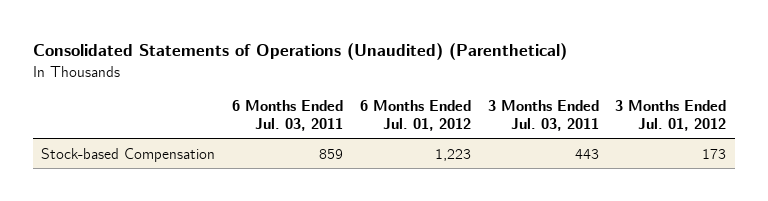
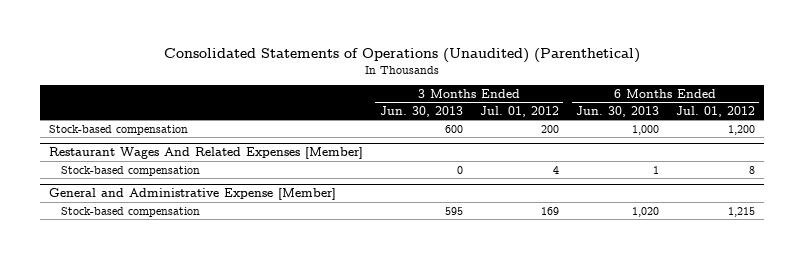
- | 6 Months Ended Jul. 03, 2011 | 6 Months Ended Jul. 01, 2012 | 3 Months Ended Jul. 03, 2011 | 3 Months Ended Jul. 01, 2012
+ | 3 Months Ended Jun. 30, 2013 | 3 Months Ended Jul. 01, 2012 | 6 Months Ended Jun. 30, 2013 | 6 Months Ended Jul. 01, 2012
- Stock-based Compensation | 859 | 1,223 | 443 | 173
+ Stock-based compensation | 600 | 200 | 1,000 | 1,200
+ Restaurant Wages And Related Expenses [Member]
+ Stock-based compensation | 0 | 4 | 1 | 8
+ General and Administrative Expense [Member]
+ Stock-based compensation | 595 | 169 | 1,020 | 1,215

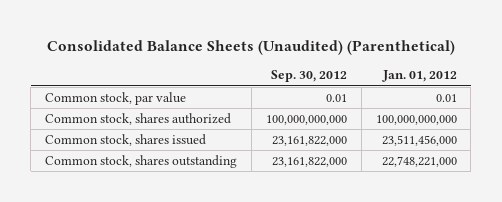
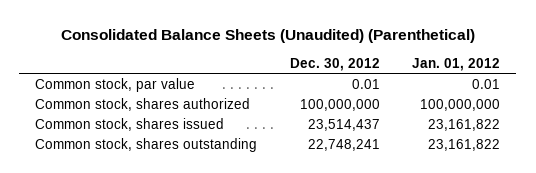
- | Sep. 30, 2012 | Jan. 01, 2012
+ | Dec. 30, 2012 | Jan. 01, 2012
- Common stock, shares authorized | 100,000,000,000 | 100,000,000,000
- Common stock, shares issued | 23,161,822,000 | 23,511,456,000
- Common stock, shares outstanding | 23,161,822,000 | 22,748,221,000
+ Common stock, shares authorized | 100,000,000 | 100,000,000
+ Common stock, shares issued | 23,514,437 | 23,161,822
+ Common stock, shares outstanding | 22,748,241 | 23,161,822

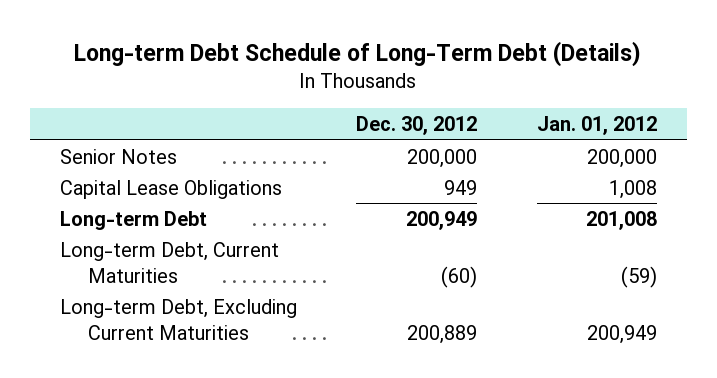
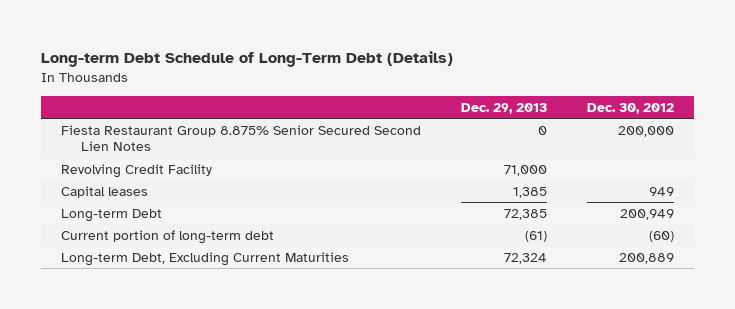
- | Dec. 30, 2012 | Jan. 01, 2012
+ | Dec. 29, 2013 | Dec. 30, 2012
- Senior Notes | 200,000 | 200,000
- Capital Lease Obligations | 949 | 1,008
+ Fiesta Restaurant Group 8.875% Senior Secured Second Lien Notes | 0 | 200,000
+ Revolving Credit Facility | 71,000 |
+ Capital leases | 1,385 | 949
- Long-term Debt, Current Maturities | (60) | (59)
+ Current portion of long-term debt | (61) | (60)

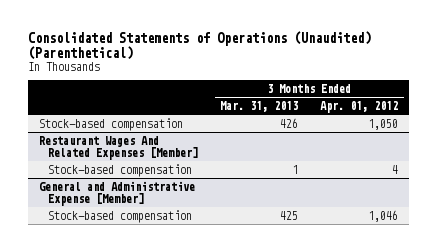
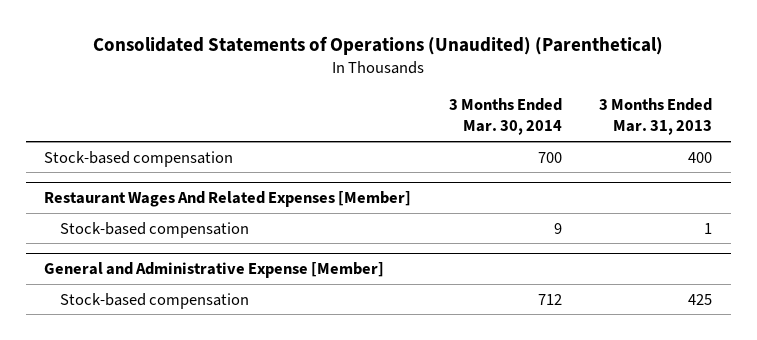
- | 3 Months Ended Mar. 31, 2013 | 3 Months Ended Apr. 01, 2012
+ | 3 Months Ended Mar. 30, 2014 | 3 Months Ended Mar. 31, 2013
- Stock-based compensation | 426 | 1,050
+ Stock-based compensation | 700 | 400

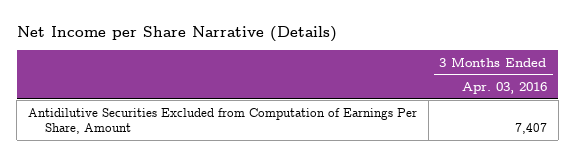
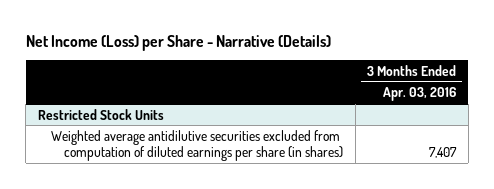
- Net Income per Share Narrative (Details)
+ Net Income (Loss) per Share - Narrative (Details)
- Antidilutive Securities Excluded from Computation of Earnings Per Share, Amount | 7,407
+ Restricted Stock Units
+ Weighted average antidilutive securities excluded from computation of diluted earnings per share (in shares) | 7,407

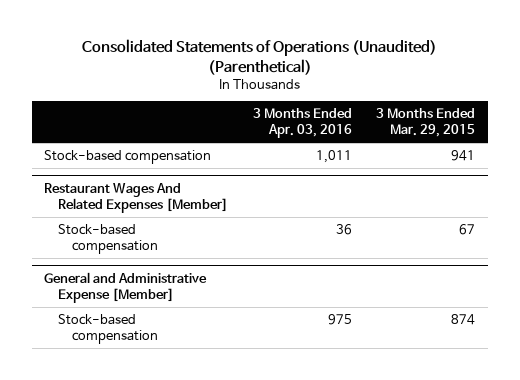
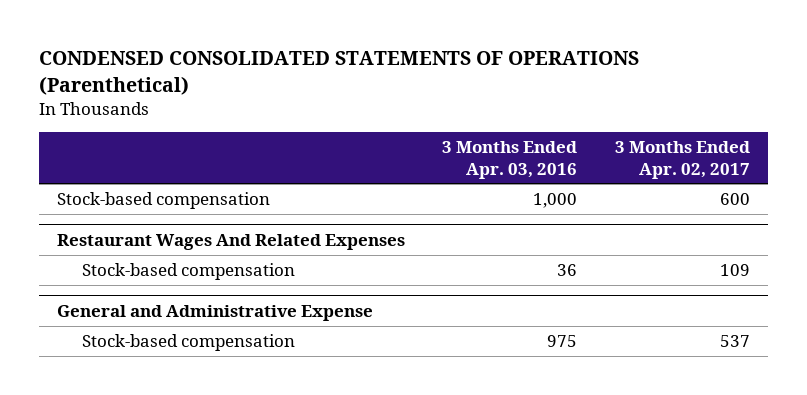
- Consolidated Statements of Operations (Unaudited) (Parenthetical)
+ CONDENSED CONSOLIDATED STATEMENTS OF OPERATIONS (Parenthetical)
- | 3 Months Ended Apr. 03, 2016 | 3 Months Ended Mar. 29, 2015
+ | 3 Months Ended Apr. 03, 2016 | 3 Months Ended Apr. 02, 2017
- Stock-based compensation | 1,011 | 941
- Restaurant Wages And Related Expenses [Member]
+ Stock-based compensation | 1,000 | 600
+ Restaurant Wages And Related Expenses
- General and Administrative Expense [Member]
+ General and Administrative Expense

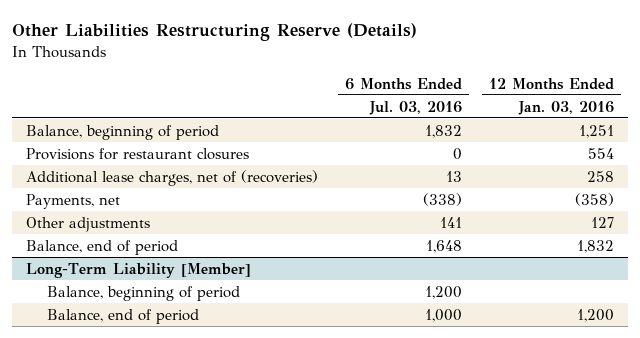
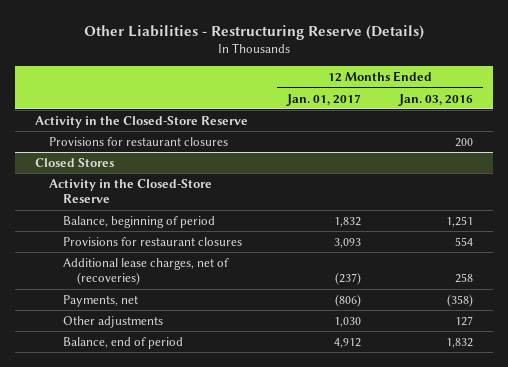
- Other Liabilities Restructuring Reserve (Details)
+ Other Liabilities - Restructuring Reserve (Details)
- | 6 Months Ended Jul. 03, 2016 | 12 Months Ended Jan. 03, 2016
+ | 12 Months Ended Jan. 01, 2017 | 12 Months Ended Jan. 03, 2016
+ Activity in the Closed-Store Reserve
+ Provisions for restaurant closures | | 200
+ Closed Stores
+ Activity in the Closed-Store Reserve
- Long-Term Liability [Member]
- Balance, beginning of period | 1,200 |
- Balance, end of period | 1,000 | 1,200

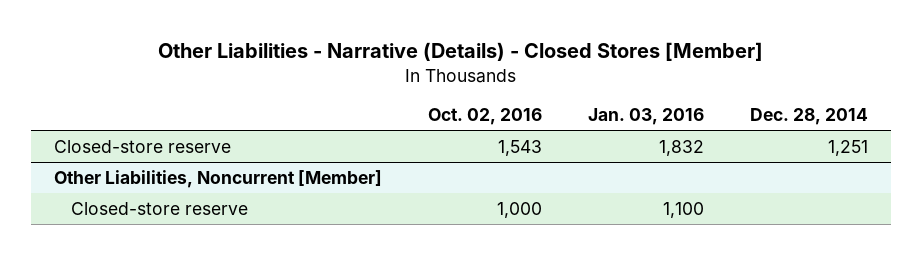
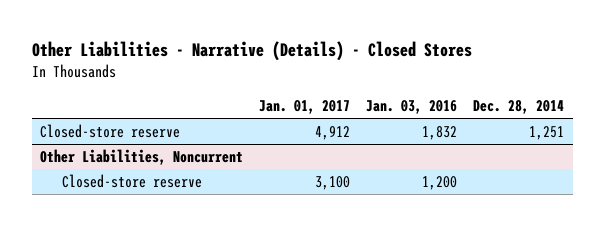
- Other Liabilities - Narrative (Details) - Closed Stores [Member]
+ Other Liabilities - Narrative (Details) - Closed Stores
- | Oct. 02, 2016 | Jan. 03, 2016 | Dec. 28, 2014
+ | Jan. 01, 2017 | Jan. 03, 2016 | Dec. 28, 2014
- Other Liabilities, Noncurrent [Member]
- Closed-store reserve | 1,000 | 1,100 |
+ Other Liabilities, Noncurrent
+ Closed-store reserve | 3,100 | 1,200 |

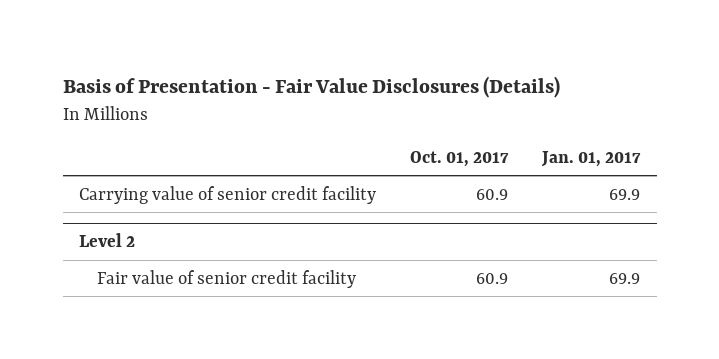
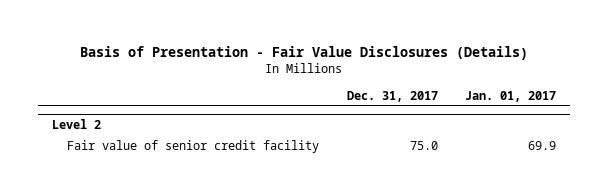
- | Oct. 01, 2017 | Jan. 01, 2017
+ | Dec. 31, 2017 | Jan. 01, 2017
- Carrying value of senior credit facility | 60.9 | 69.9

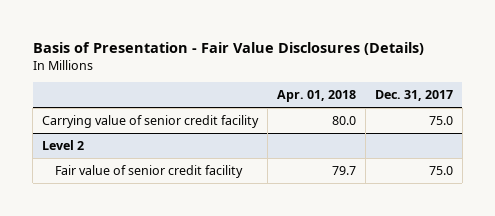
- | Dec. 31, 2017 | Jan. 01, 2017
+ | Apr. 01, 2018 | Dec. 31, 2017
+ Carrying value of senior credit facility | 80.0 | 75.0

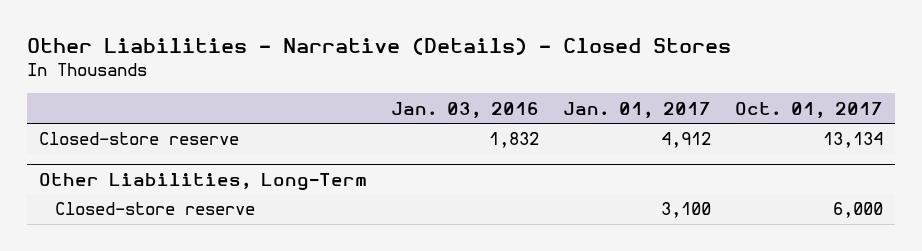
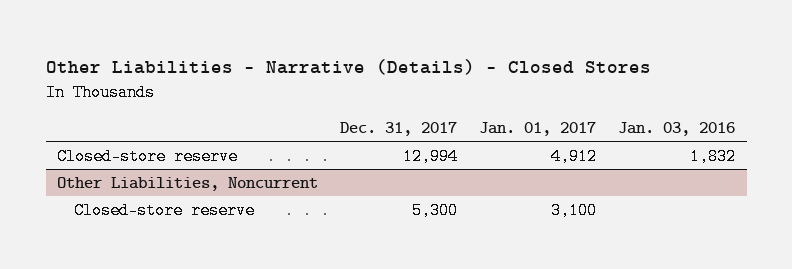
- | Jan. 03, 2016 | Jan. 01, 2017 | Oct. 01, 2017
+ | Dec. 31, 2017 | Jan. 01, 2017 | Jan. 03, 2016
- Other Liabilities, Long-Term
+ Other Liabilities, Noncurrent

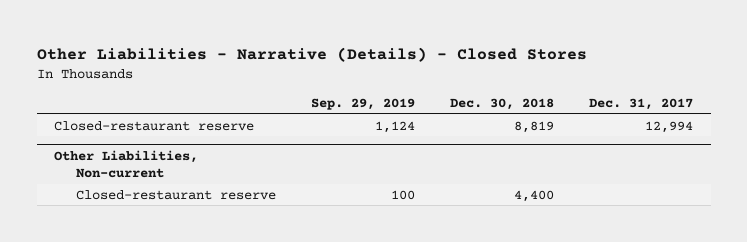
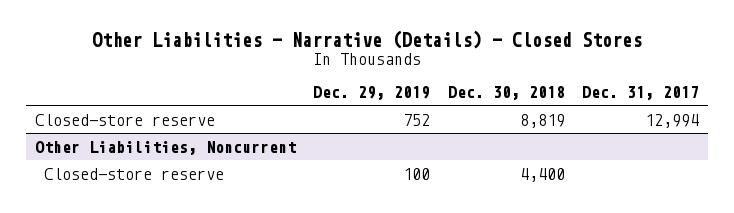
- | Sep. 29, 2019 | Dec. 30, 2018 | Dec. 31, 2017
+ | Dec. 29, 2019 | Dec. 30, 2018 | Dec. 31, 2017
- Closed-restaurant reserve | 1,124 | 8,819 | 12,994
- Other Liabilities, Non-current
- Closed-restaurant reserve | 100 | 4,400 |
+ Closed-store reserve | 752 | 8,819 | 12,994
+ Other Liabilities, Noncurrent
+ Closed-store reserve | 100 | 4,400 |

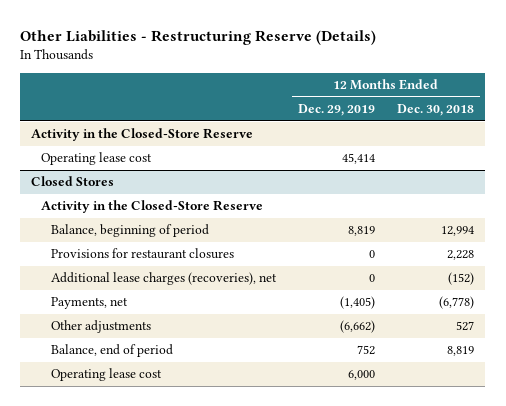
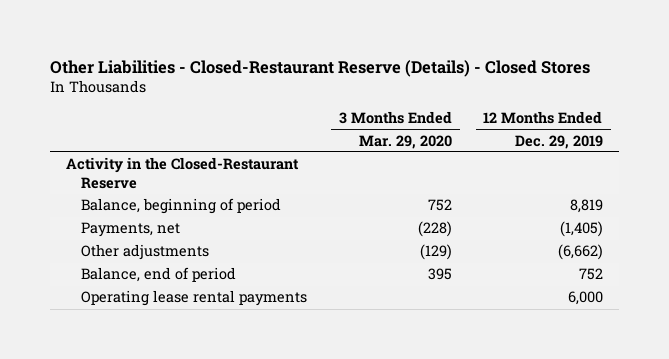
- Other Liabilities - Restructuring Reserve (Details)
+ Other Liabilities - Closed-Restaurant Reserve (Details) - Closed Stores
- | 12 Months Ended Dec. 29, 2019 | 12 Months Ended Dec. 30, 2018
+ | 3 Months Ended Mar. 29, 2020 | 12 Months Ended Dec. 29, 2019
- Activity in the Closed-Store Reserve
- Operating lease cost | 45,414 |
- Closed Stores
- Activity in the Closed-Store Reserve
+ Activity in the Closed-Restaurant Reserve
- Provisions for restaurant closures | 0 | 2,228
- Additional lease charges (recoveries), net | 0 | (152)
- Operating lease cost | 6,000 |
+ Operating lease rental payments | | 6,000

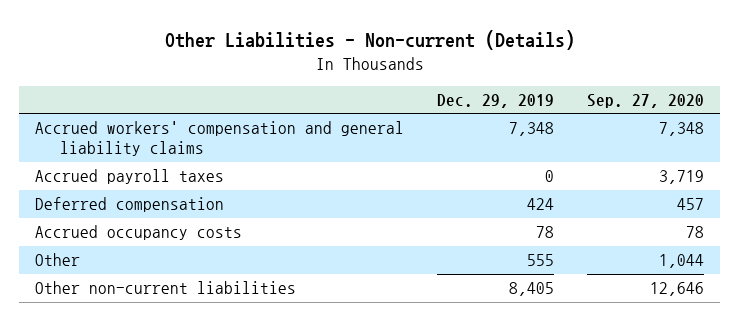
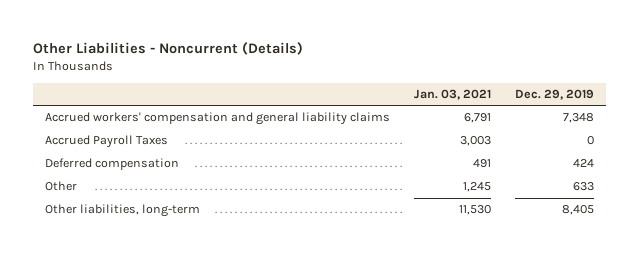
- Other Liabilities - Non-current (Details)
+ Other Liabilities - Noncurrent (Details)
- | Dec. 29, 2019 | Sep. 27, 2020
+ | Jan. 03, 2021 | Dec. 29, 2019
- Accrued payroll taxes | 0 | 3,719
+ Accrued Payroll Taxes | 3,003 | 0
- Accrued occupancy costs | 78 | 78
- Other | 555 | 1,044
- Other non-current liabilities | 8,405 | 12,646
+ Other | 1,245 | 633
+ Other liabilities, long-term | 11,530 | 8,405

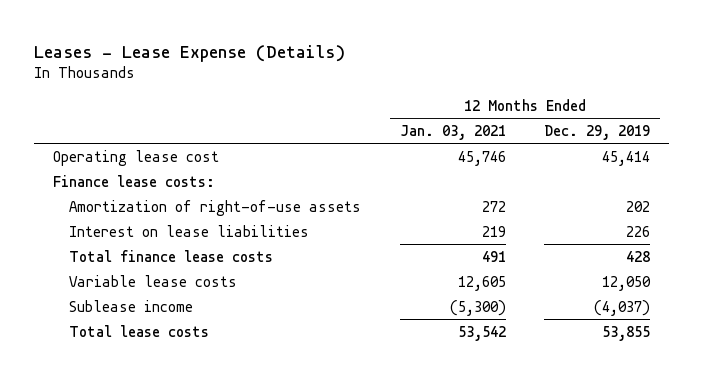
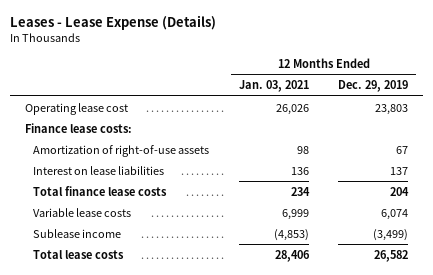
- Operating lease cost | 45,746 | 45,414
+ Operating lease cost | 26,026 | 23,803
- Amortization of right-of-use assets | 272 | 202
- Interest on lease liabilities | 219 | 226
- Total finance lease costs | 491 | 428
- Variable lease costs | 12,605 | 12,050
- Sublease income | (5,300) | (4,037)
- Total lease costs | 53,542 | 53,855
+ Amortization of right-of-use assets | 98 | 67
+ Interest on lease liabilities | 136 | 137
+ Total finance lease costs | 234 | 204
+ Variable lease costs | 6,999 | 6,074
+ Sublease income | (4,853) | (3,499)
+ Total lease costs | 28,406 | 26,582

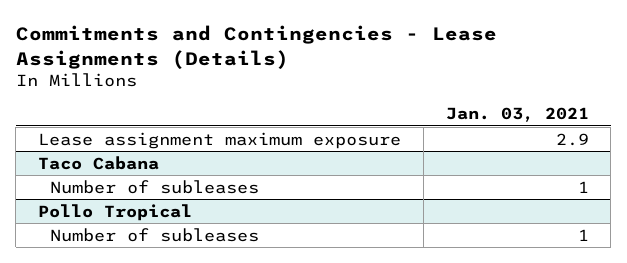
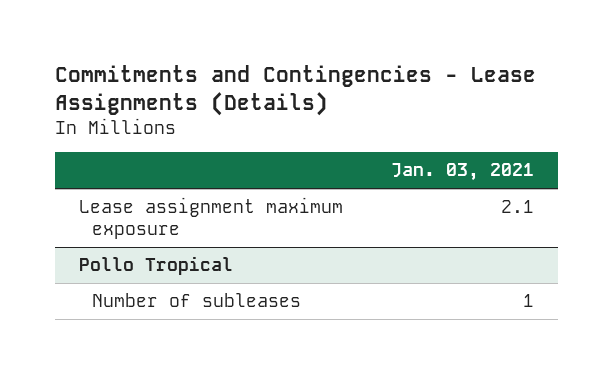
- Lease assignment maximum exposure | 2.9
- Taco Cabana
- Number of subleases | 1
+ Lease assignment maximum exposure | 2.1

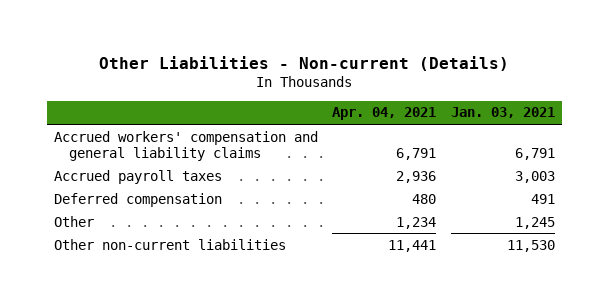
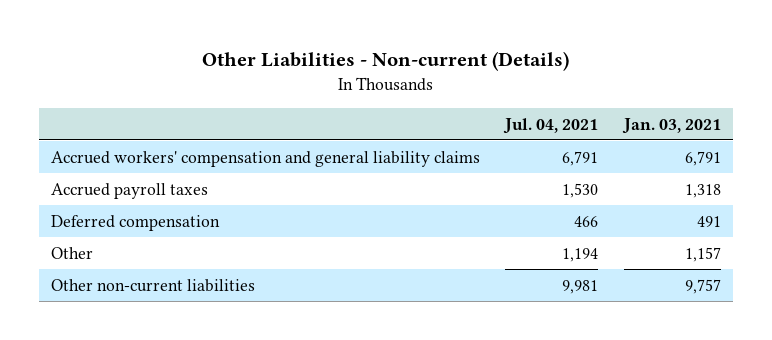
- | Apr. 04, 2021 | Jan. 03, 2021
+ | Jul. 04, 2021 | Jan. 03, 2021
- Accrued payroll taxes | 2,936 | 3,003
+ Accrued payroll taxes | 1,530 | 1,318
- Other | 1,234 | 1,245
- Other non-current liabilities | 11,441 | 11,530
+ Other | 1,194 | 1,157
+ Other non-current liabilities | 9,981 | 9,757

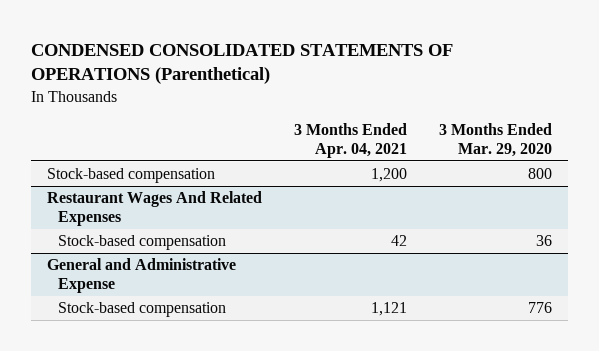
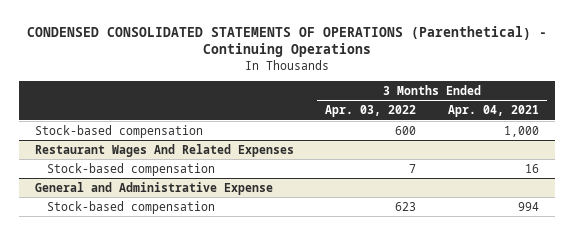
- CONDENSED CONSOLIDATED STATEMENTS OF OPERATIONS (Parenthetical)
+ CONDENSED CONSOLIDATED STATEMENTS OF OPERATIONS (Parenthetical) - Continuing Operations
- | 3 Months Ended Apr. 04, 2021 | 3 Months Ended Mar. 29, 2020
+ | 3 Months Ended Apr. 03, 2022 | 3 Months Ended Apr. 04, 2021
- Stock-based compensation | 1,200 | 800
+ Stock-based compensation | 600 | 1,000
@ Restaurant Wages And Related Expenses
- Stock-based compensation | 42 | 36
+ Stock-based compensation | 7 | 16
@ General and Administrative Expense
- Stock-based compensation | 1,121 | 776
+ Stock-based compensation | 623 | 994

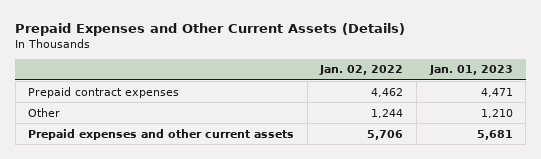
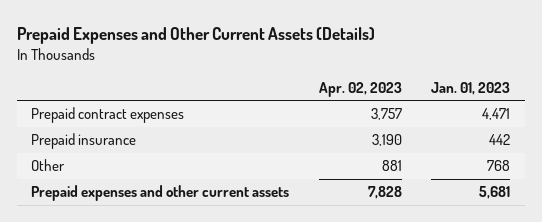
- | Jan. 02, 2022 | Jan. 01, 2023
+ | Apr. 02, 2023 | Jan. 01, 2023
- Other | 1,244 | 1,210
+ Prepaid insurance | 3,190 | 442
+ Other | 881 | 768

